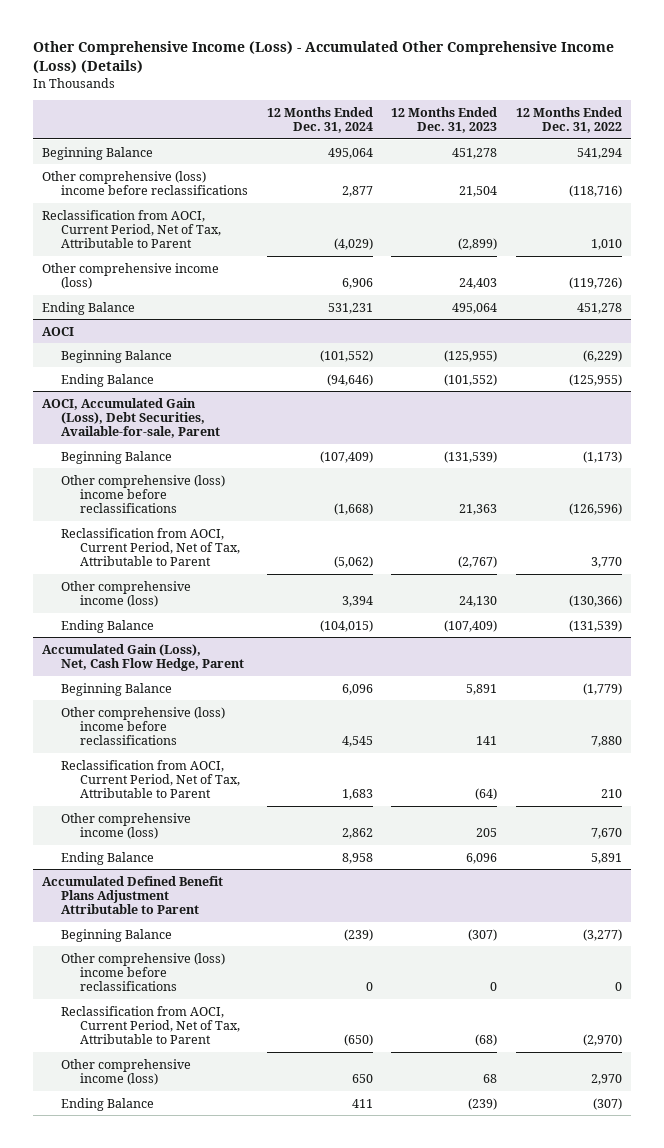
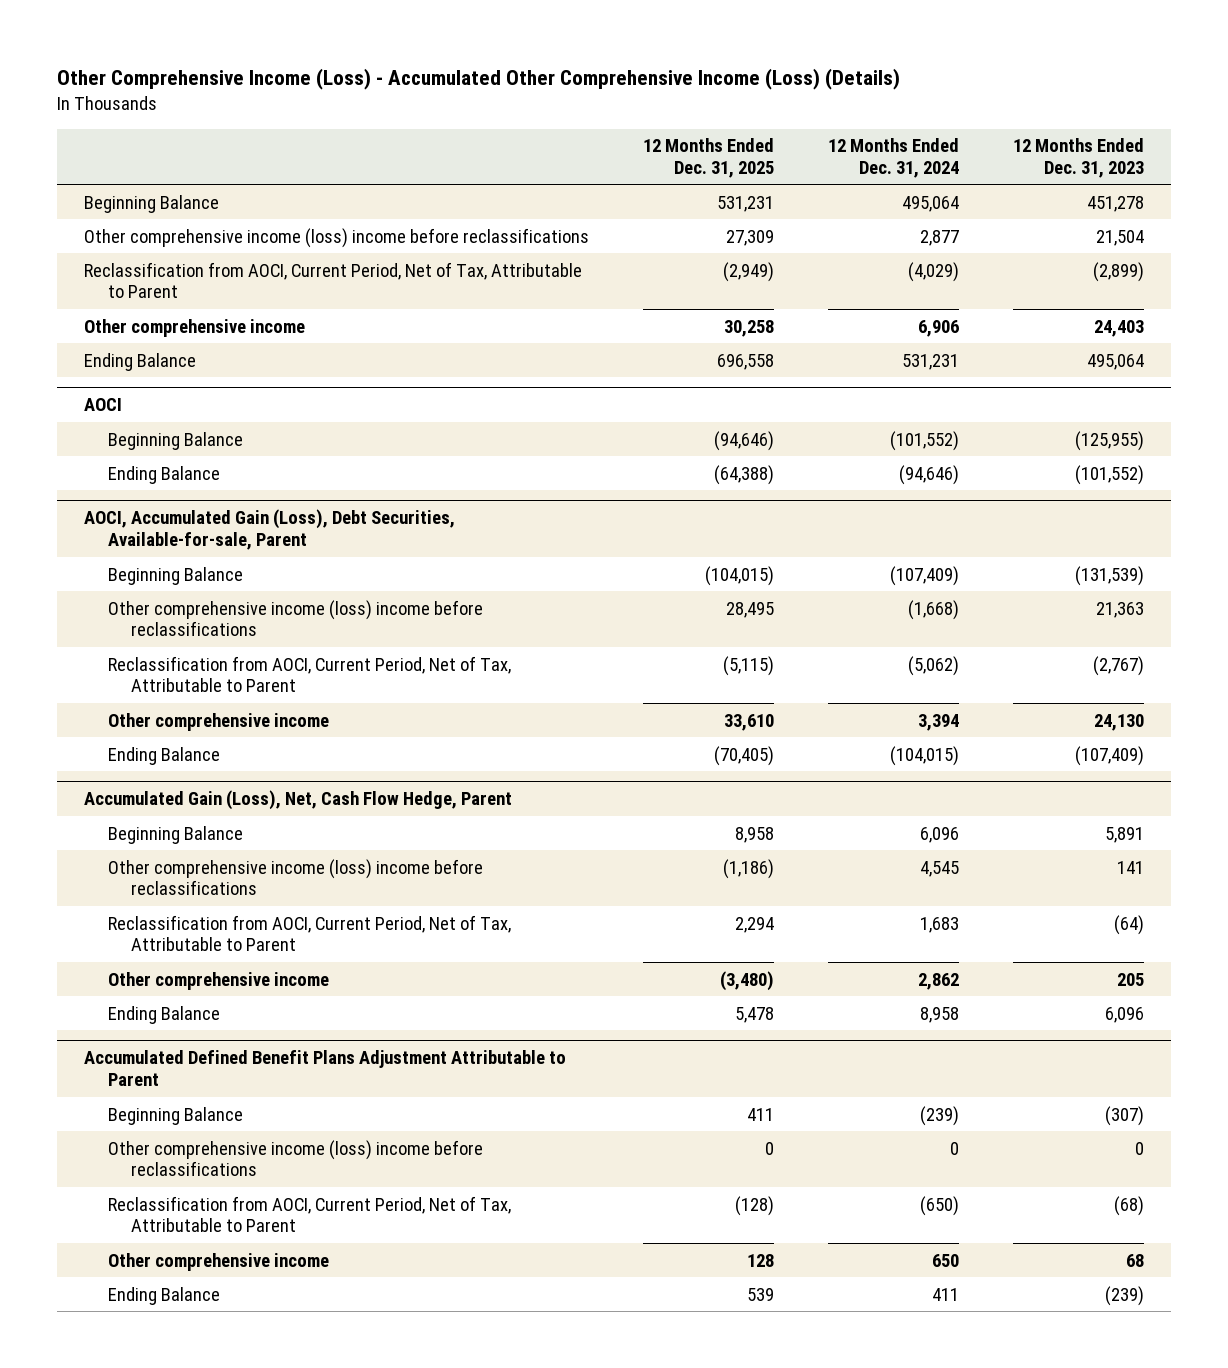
- | 12 Months Ended Dec. 31, 2024 | 12 Months Ended Dec. 31, 2023 | 12 Months Ended Dec. 31, 2022
+ | 12 Months Ended Dec. 31, 2025 | 12 Months Ended Dec. 31, 2024 | 12 Months Ended Dec. 31, 2023
- Other comprehensive (loss) income before reclassifications | 2,877 | 21,504 | (118,716)
+ Other comprehensive income (loss) income before reclassifications | 27,309 | 2,877 | 21,504
- Other comprehensive income (loss) | 6,906 | 24,403 | (119,726)
+ Other comprehensive income | 30,258 | 6,906 | 24,403
@ AOCI, Accumulated Gain (Loss), Debt Securities, Available-for-sale, Parent
- Other comprehensive (loss) income before reclassifications | (1,668) | 21,363 | (126,596)
+ Other comprehensive income (loss) income before reclassifications | 28,495 | (1,668) | 21,363
- Other comprehensive income (loss) | 3,394 | 24,130 | (130,366)
+ Other comprehensive income | 33,610 | 3,394 | 24,130
@ Accumulated Gain (Loss), Net, Cash Flow Hedge, Parent
- Other comprehensive (loss) income before reclassifications | 4,545 | 141 | 7,880
+ Other comprehensive income (loss) income before reclassifications | (1,186) | 4,545 | 141
- Other comprehensive income (loss) | 2,862 | 205 | 7,670
+ Other comprehensive income | (3,480) | 2,862 | 205
@ Accumulated Defined Benefit Plans Adjustment Attributable to Parent
- Other comprehensive (loss) income before reclassifications | 0 | 0 | 0
+ Other comprehensive income (loss) income before reclassifications | 0 | 0 | 0
- Other comprehensive income (loss) | 650 | 68 | 2,970
+ Other comprehensive income | 128 | 650 | 68

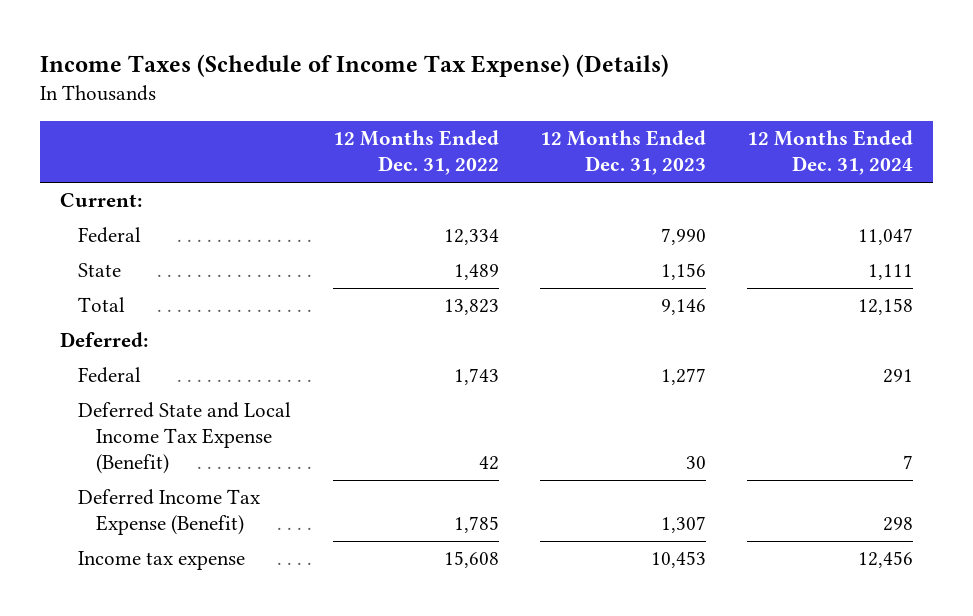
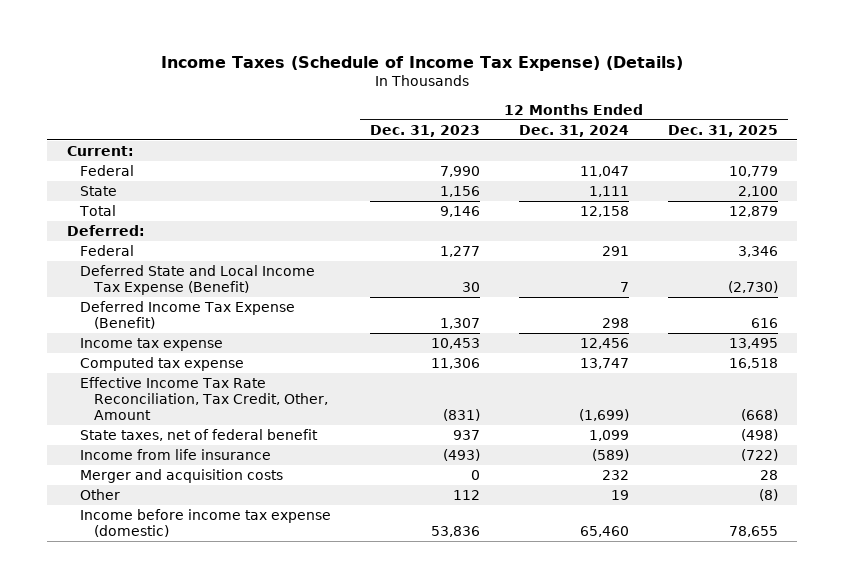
- | 12 Months Ended Dec. 31, 2022 | 12 Months Ended Dec. 31, 2023 | 12 Months Ended Dec. 31, 2024
+ | 12 Months Ended Dec. 31, 2023 | 12 Months Ended Dec. 31, 2024 | 12 Months Ended Dec. 31, 2025
+ Computed tax expense | 11,306 | 13,747 | 16,518
+ Effective Income Tax Rate Reconciliation, Tax Credit, Other, Amount | (831) | (1,699) | (668)
+ State taxes, net of federal benefit | 937 | 1,099 | (498)
+ Income from life insurance | (493) | (589) | (722)
+ Merger and acquisition costs | 0 | 232 | 28
+ Other | 112 | 19 | (8)
+ Income before income tax expense (domestic) | 53,836 | 65,460 | 78,655

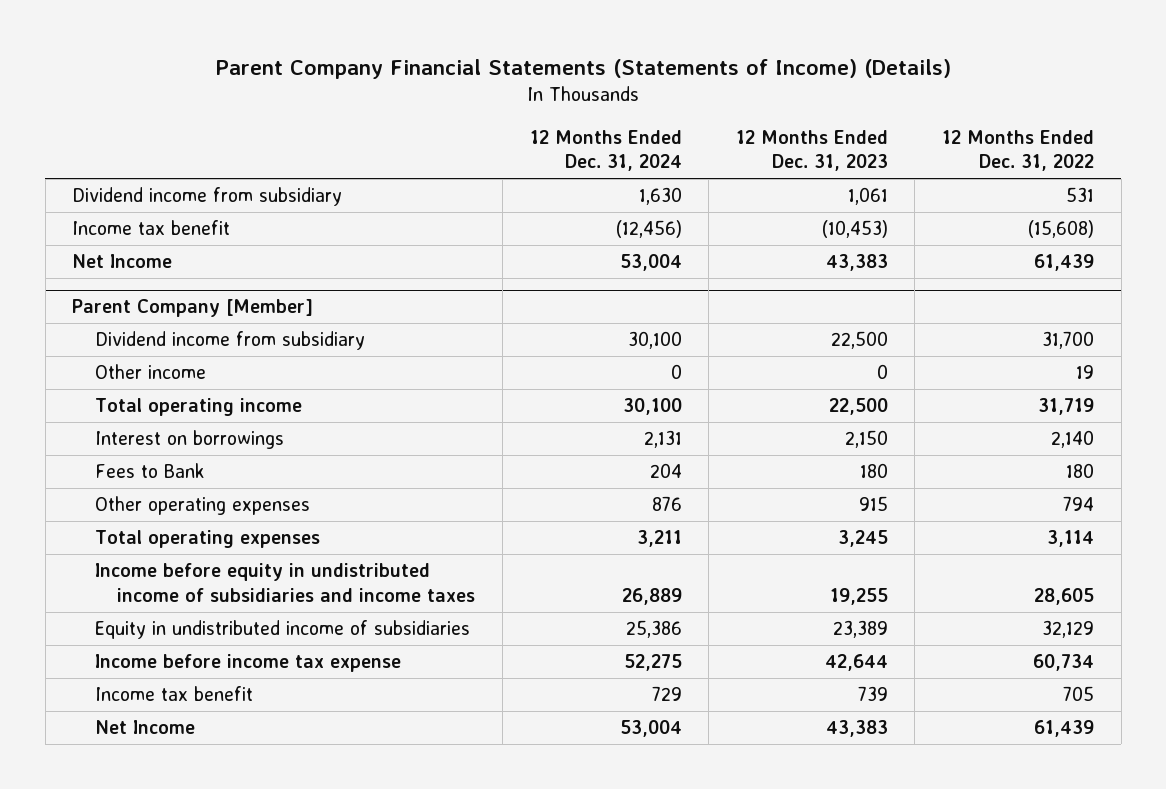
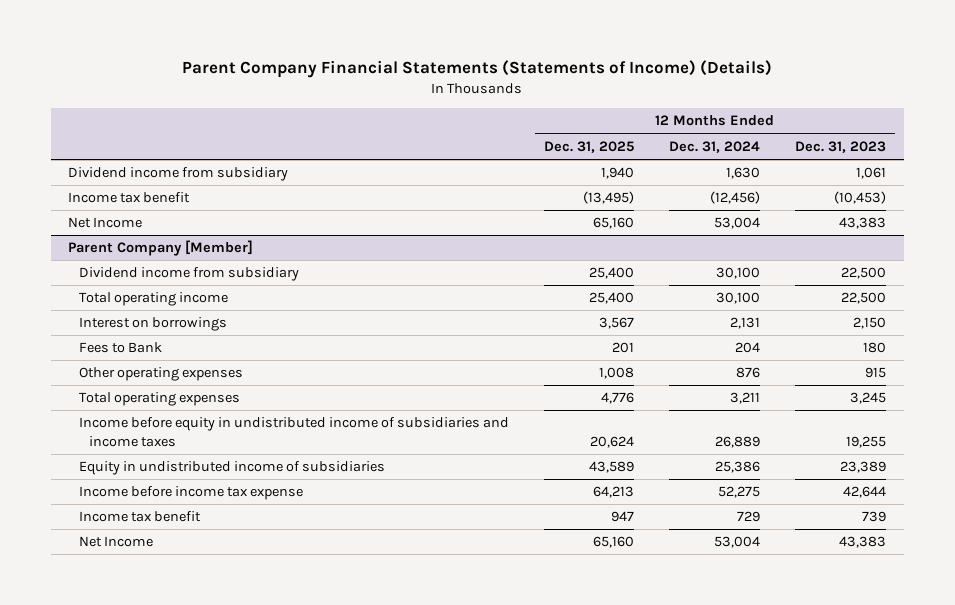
- | 12 Months Ended Dec. 31, 2024 | 12 Months Ended Dec. 31, 2023 | 12 Months Ended Dec. 31, 2022
+ | 12 Months Ended Dec. 31, 2025 | 12 Months Ended Dec. 31, 2024 | 12 Months Ended Dec. 31, 2023
@ Parent Company [Member]
- Other income | 0 | 0 | 19

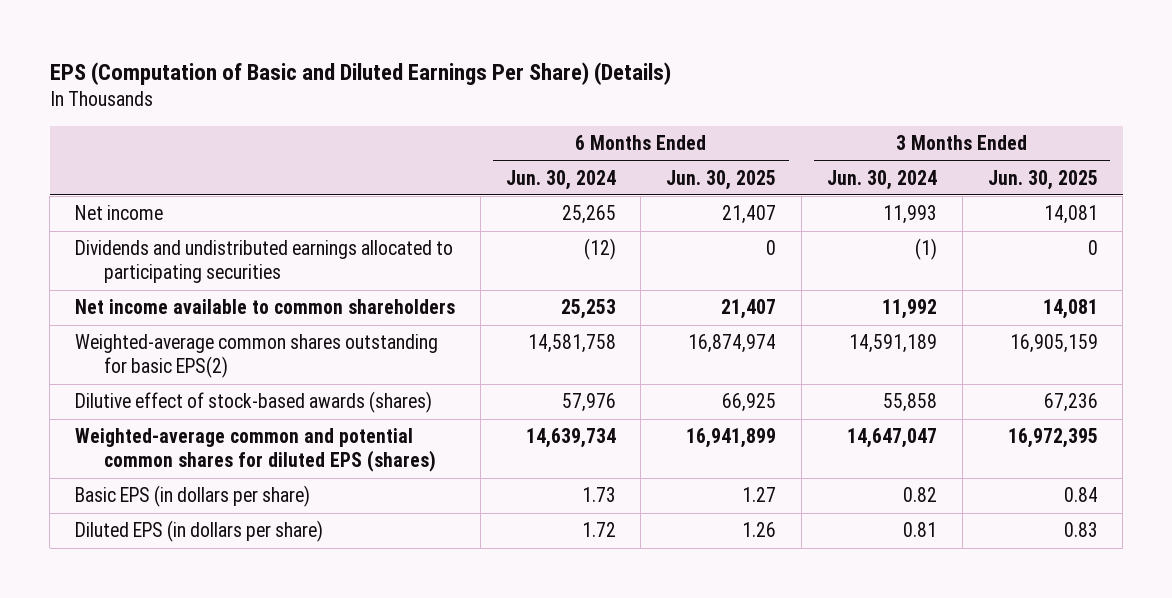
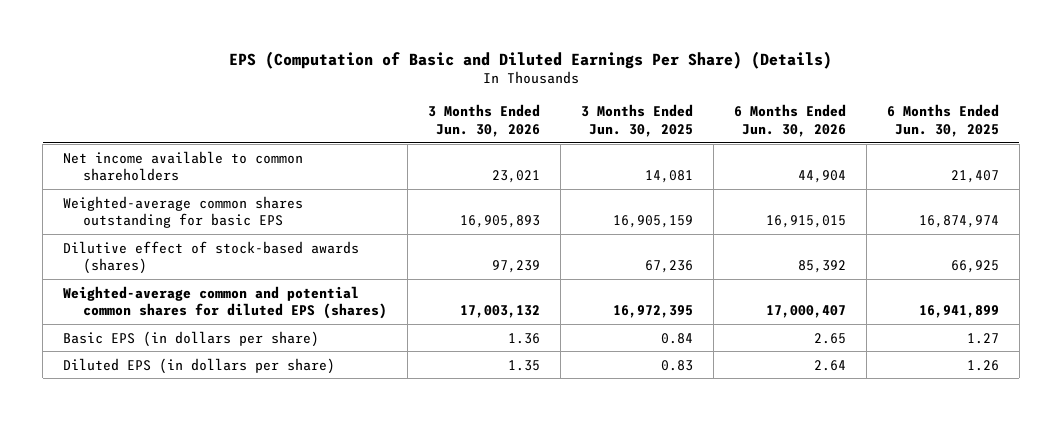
- | 6 Months Ended Jun. 30, 2024 | 6 Months Ended Jun. 30, 2025 | 3 Months Ended Jun. 30, 2024 | 3 Months Ended Jun. 30, 2025
+ | 3 Months Ended Jun. 30, 2026 | 3 Months Ended Jun. 30, 2025 | 6 Months Ended Jun. 30, 2026 | 6 Months Ended Jun. 30, 2025
- Net income | 25,265 | 21,407 | 11,993 | 14,081
- Dividends and undistributed earnings allocated to participating securities | (12) | 0 | (1) | 0
- Weighted-average common shares outstanding for basic EPS(2) | 14,581,758 | 16,874,974 | 14,591,189 | 16,905,159
+ Weighted-average common shares outstanding for basic EPS | 16,905,893 | 16,905,159 | 16,915,015 | 16,874,974

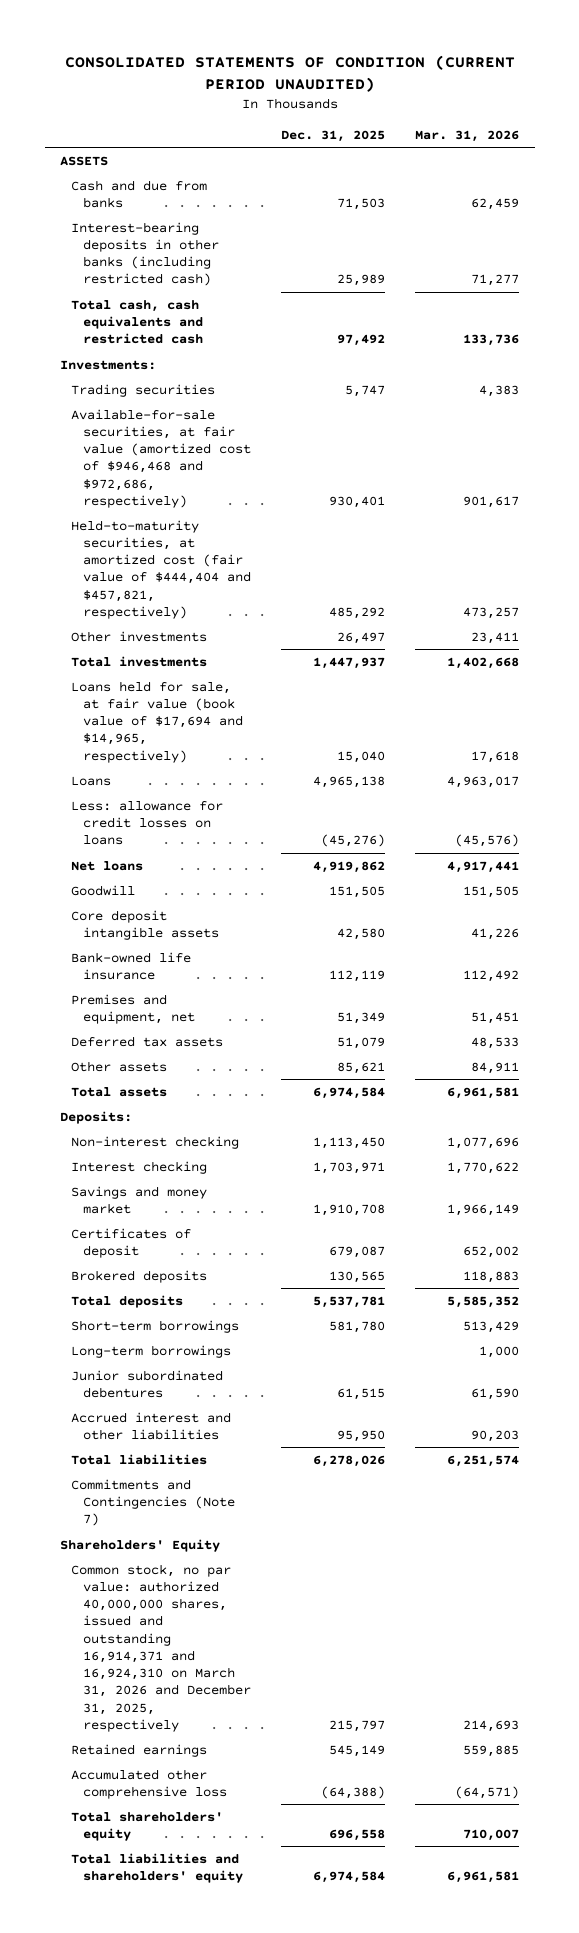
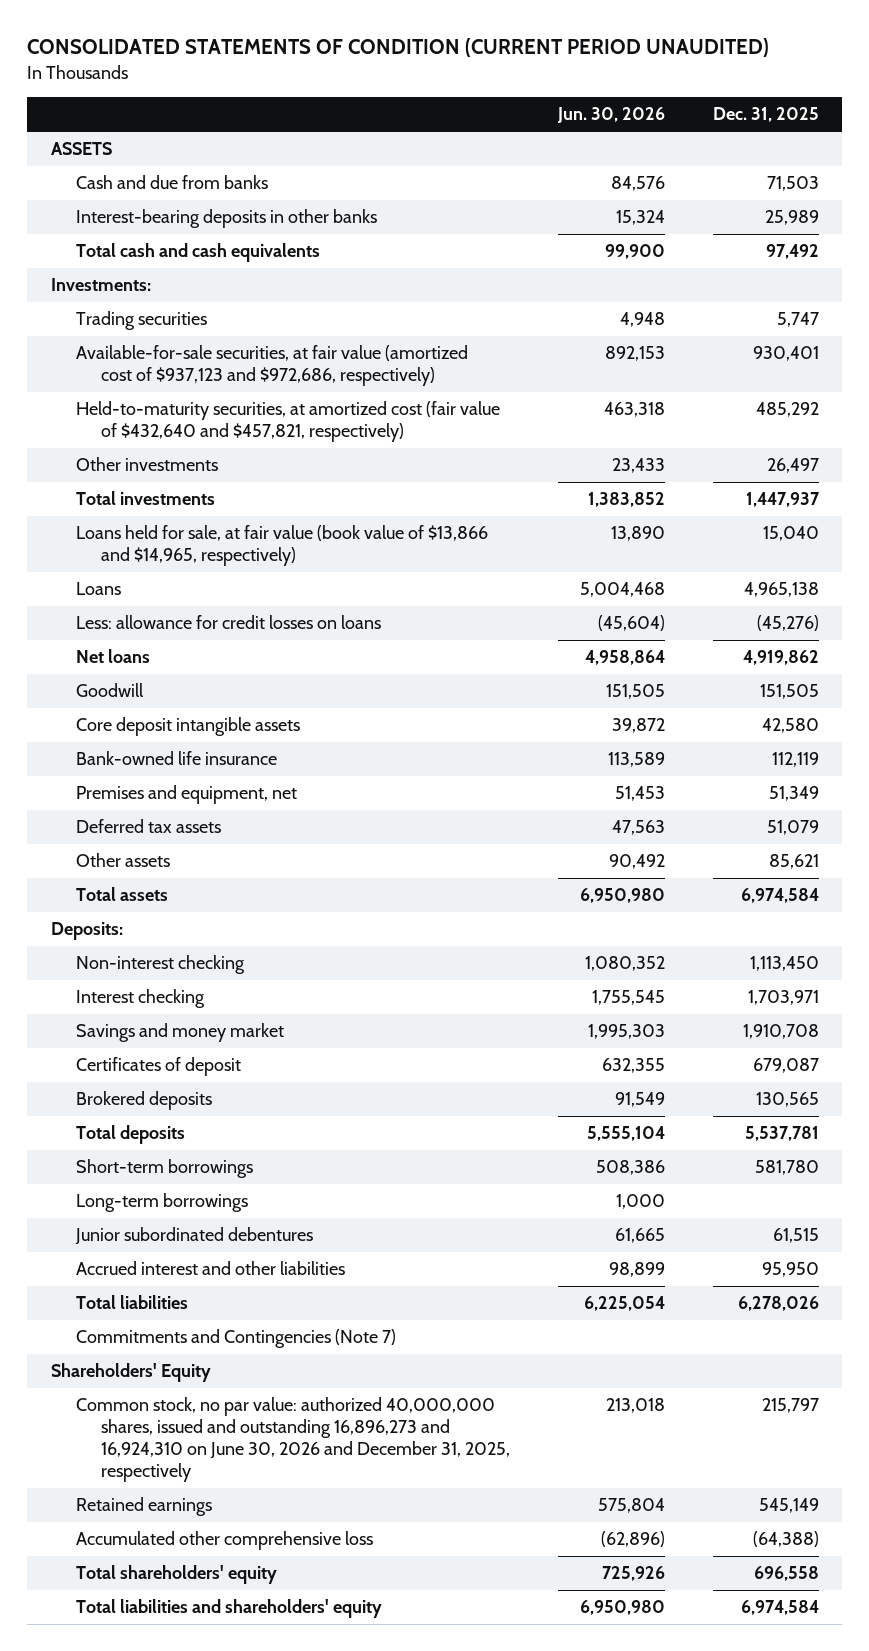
- | Dec. 31, 2025 | Mar. 31, 2026
+ | Jun. 30, 2026 | Dec. 31, 2025
- Interest-bearing deposits in other banks (including restricted cash) | 25,989 | 71,277
- Total cash, cash equivalents and restricted cash | 97,492 | 133,736
+ Interest-bearing deposits in other banks | 15,324 | 25,989
+ Total cash and cash equivalents | 99,900 | 97,492
- Available-for-sale securities, at fair value (amortized cost of $946,468 and $972,686, respectively) | 930,401 | 901,617
- Held-to-maturity securities, at amortized cost (fair value of $444,404 and $457,821, respectively) | 485,292 | 473,257
+ Available-for-sale securities, at fair value (amortized cost of $937,123 and $972,686, respectively) | 892,153 | 930,401
+ Held-to-maturity securities, at amortized cost (fair value of $432,640 and $457,821, respectively) | 463,318 | 485,292
- Loans held for sale, at fair value (book value of $17,694 and $14,965, respectively) | 15,040 | 17,618
+ Loans held for sale, at fair value (book value of $13,866 and $14,965, respectively) | 13,890 | 15,040
- Common stock, no par value: authorized 40,000,000 shares, issued and outstanding 16,914,371 and 16,924,310 on March 31, 2026 and December 31, 2025, respectively | 215,797 | 214,693
+ Common stock, no par value: authorized 40,000,000 shares, issued and outstanding 16,896,273 and 16,924,310 on June 30, 2026 and December 31, 2025, respectively | 213,018 | 215,797

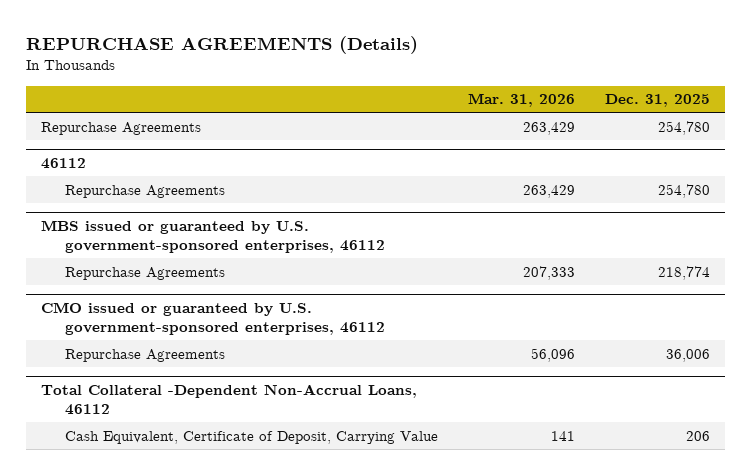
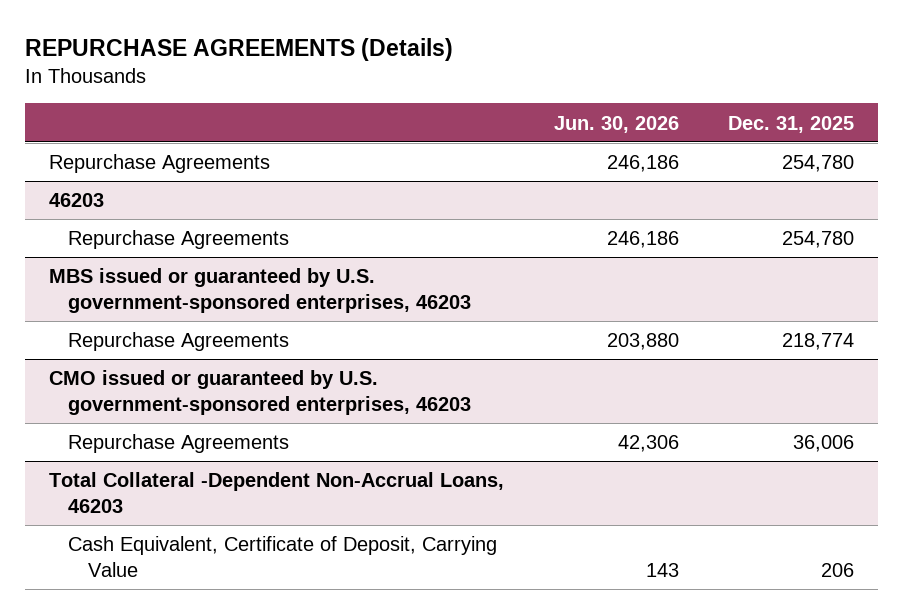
- | Mar. 31, 2026 | Dec. 31, 2025
+ | Jun. 30, 2026 | Dec. 31, 2025
- 46112
+ 46203
- MBS issued or guaranteed by U.S. government-sponsored enterprises, 46112
+ MBS issued or guaranteed by U.S. government-sponsored enterprises, 46203
- CMO issued or guaranteed by U.S. government-sponsored enterprises, 46112
+ CMO issued or guaranteed by U.S. government-sponsored enterprises, 46203
- Total Collateral -Dependent Non-Accrual Loans, 46112
+ Total Collateral -Dependent Non-Accrual Loans, 46203

